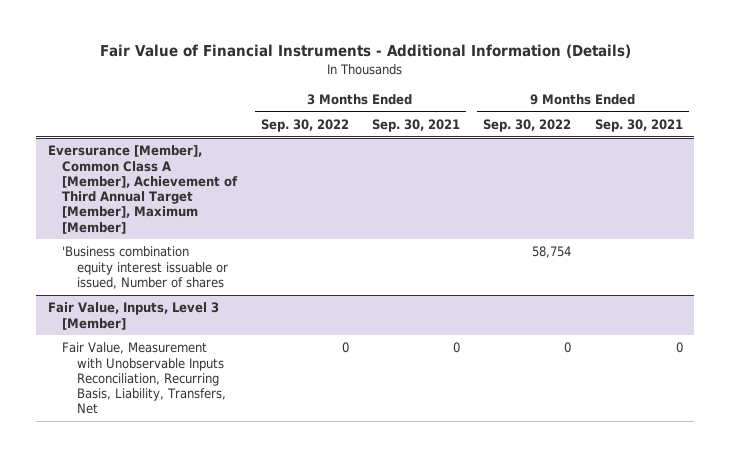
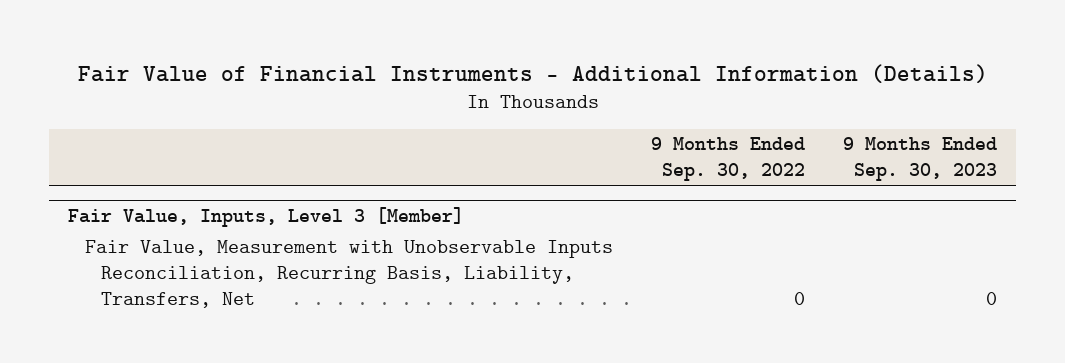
- | 3 Months Ended Sep. 30, 2022 | 3 Months Ended Sep. 30, 2021 | 9 Months Ended Sep. 30, 2022 | 9 Months Ended Sep. 30, 2021
+ | 9 Months Ended Sep. 30, 2022 | 9 Months Ended Sep. 30, 2023
- Eversurance [Member], Common Class A [Member], Achievement of Third Annual Target [Member], Maximum [Member]
- 'Business combination equity interest issuable or issued, Number of shares | | | 58,754 |

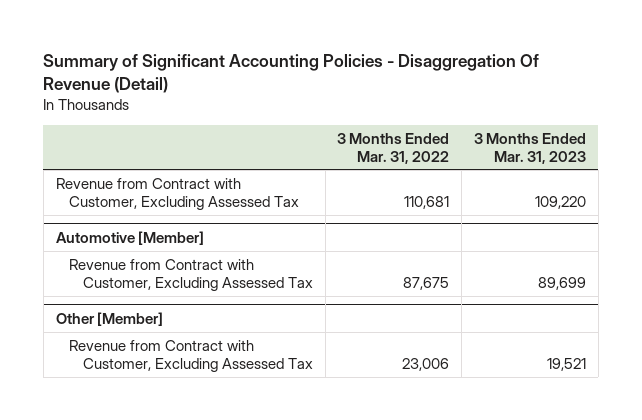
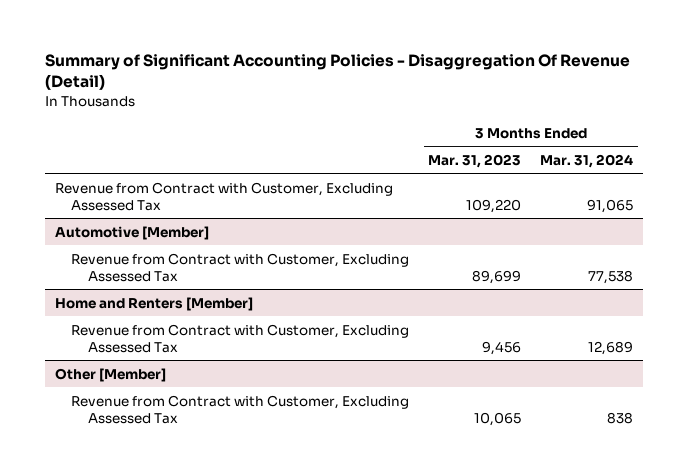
- | 3 Months Ended Mar. 31, 2022 | 3 Months Ended Mar. 31, 2023
+ | 3 Months Ended Mar. 31, 2023 | 3 Months Ended Mar. 31, 2024
+ Home and Renters [Member]
+ Revenue from Contract with Customer, Excluding Assessed Tax | 9,456 | 12,689
@ Other [Member]
- Revenue from Contract with Customer, Excluding Assessed Tax | 23,006 | 19,521
+ Revenue from Contract with Customer, Excluding Assessed Tax | 10,065 | 838

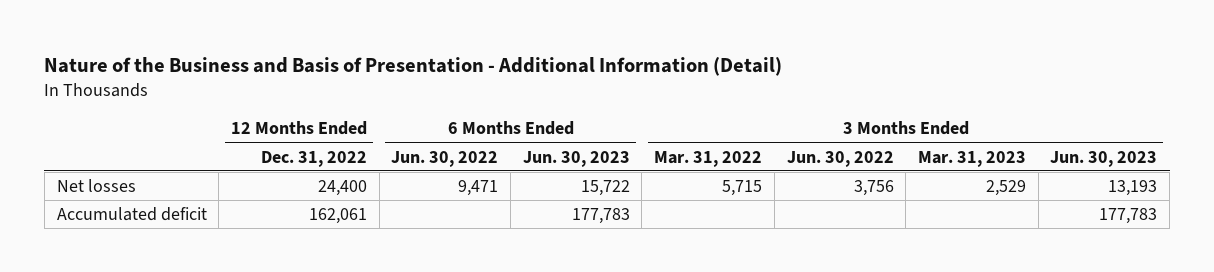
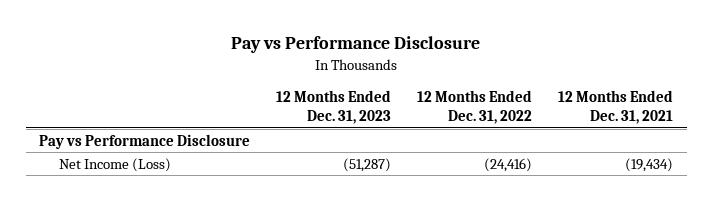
- Nature of the Business and Basis of Presentation - Additional Information (Detail)
+ Pay vs Performance Disclosure
- | 12 Months Ended Dec. 31, 2022 | 6 Months Ended Jun. 30, 2022 | 6 Months Ended Jun. 30, 2023 | 3 Months Ended Mar. 31, 2022 | 3 Months Ended Jun. 30, 2022 | 3 Months Ended Mar. 31, 2023 | 3 Months Ended Jun. 30, 2023
+ | 12 Months Ended Dec. 31, 2023 | 12 Months Ended Dec. 31, 2022 | 12 Months Ended Dec. 31, 2021
- Net losses | 24,400 | 9,471 | 15,722 | 5,715 | 3,756 | 2,529 | 13,193
- Accumulated deficit | 162,061 | | 177,783 | | | | 177,783
+ Pay vs Performance Disclosure
+ Net Income (Loss) | (51,287) | (24,416) | (19,434)

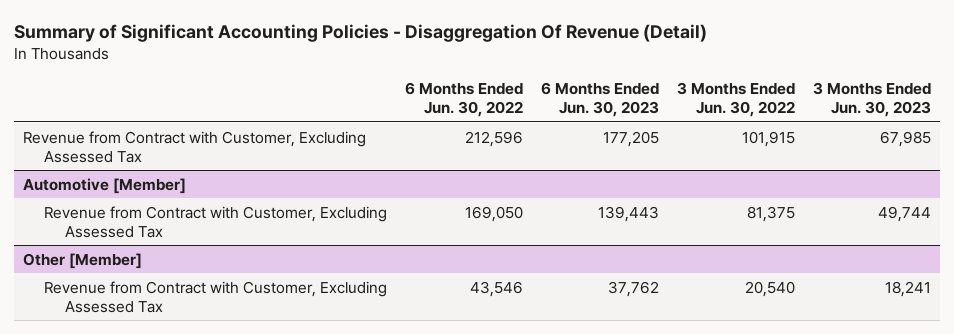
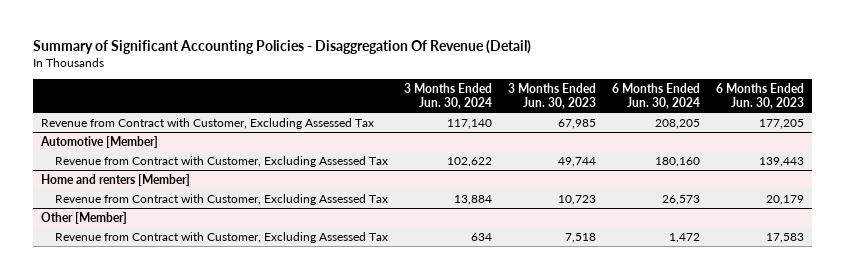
- | 6 Months Ended Jun. 30, 2022 | 6 Months Ended Jun. 30, 2023 | 3 Months Ended Jun. 30, 2022 | 3 Months Ended Jun. 30, 2023
+ | 3 Months Ended Jun. 30, 2024 | 3 Months Ended Jun. 30, 2023 | 6 Months Ended Jun. 30, 2024 | 6 Months Ended Jun. 30, 2023
+ Home and renters [Member]
+ Revenue from Contract with Customer, Excluding Assessed Tax | 13,884 | 10,723 | 26,573 | 20,179
@ Other [Member]
- Revenue from Contract with Customer, Excluding Assessed Tax | 43,546 | 37,762 | 20,540 | 18,241
+ Revenue from Contract with Customer, Excluding Assessed Tax | 634 | 7,518 | 1,472 | 17,583

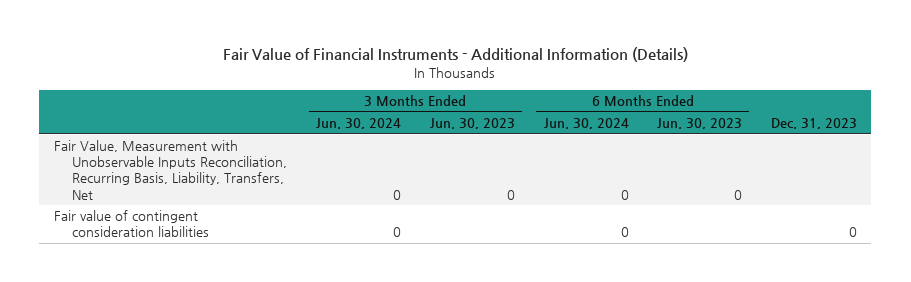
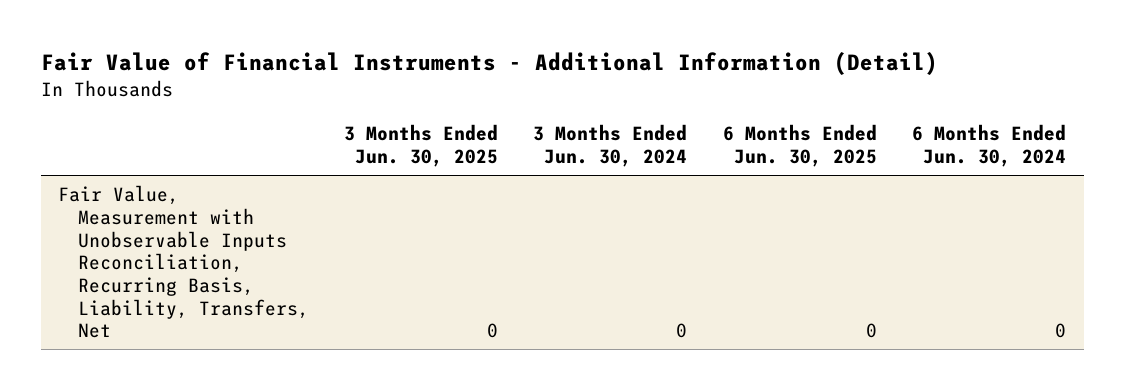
- Fair Value of Financial Instruments - Additional Information (Details)
+ Fair Value of Financial Instruments - Additional Information (Detail)
- | 3 Months Ended Jun. 30, 2024 | 3 Months Ended Jun. 30, 2023 | 6 Months Ended Jun. 30, 2024 | 6 Months Ended Jun. 30, 2023 | Dec. 31, 2023
+ | 3 Months Ended Jun. 30, 2025 | 3 Months Ended Jun. 30, 2024 | 6 Months Ended Jun. 30, 2025 | 6 Months Ended Jun. 30, 2024
- Fair value of contingent consideration liabilities | 0 | | 0 | | 0

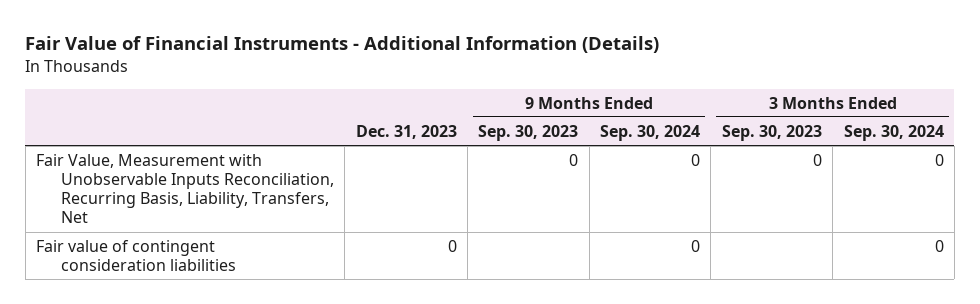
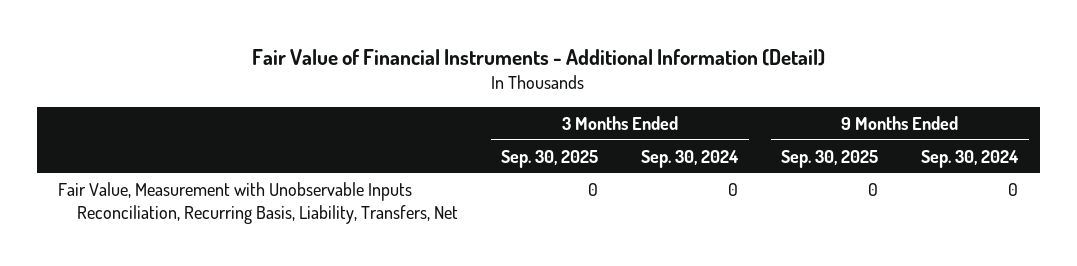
- Fair Value of Financial Instruments - Additional Information (Details)
+ Fair Value of Financial Instruments - Additional Information (Detail)
- | Dec. 31, 2023 | 9 Months Ended Sep. 30, 2023 | 9 Months Ended Sep. 30, 2024 | 3 Months Ended Sep. 30, 2023 | 3 Months Ended Sep. 30, 2024
+ | 3 Months Ended Sep. 30, 2025 | 3 Months Ended Sep. 30, 2024 | 9 Months Ended Sep. 30, 2025 | 9 Months Ended Sep. 30, 2024
- Fair value of contingent consideration liabilities | 0 | | 0 | | 0

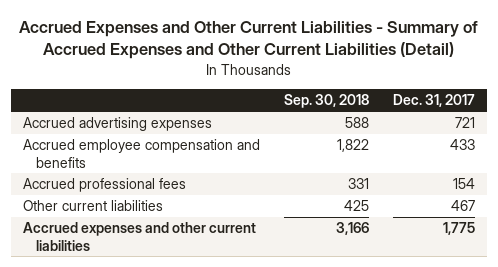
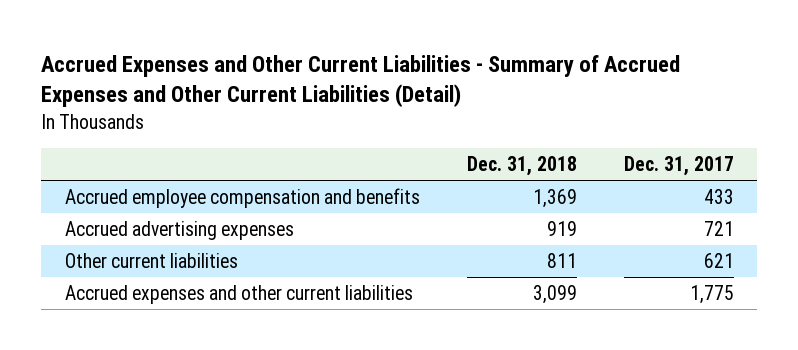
- | Sep. 30, 2018 | Dec. 31, 2017
+ | Dec. 31, 2018 | Dec. 31, 2017
- Accrued professional fees | 331 | 154
- Other current liabilities | 425 | 467
moved down: Accrued advertising expenses | 919 | 721
+ Other current liabilities | 811 | 621

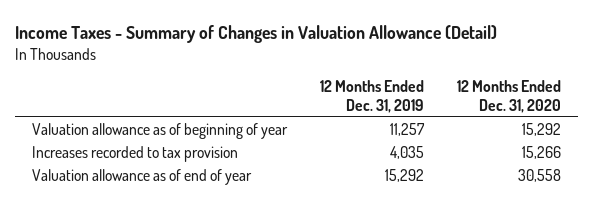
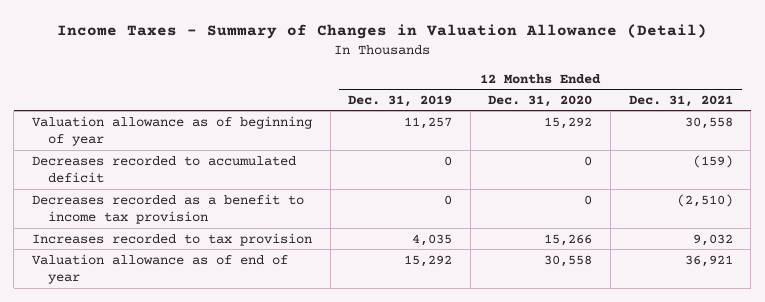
- | 12 Months Ended Dec. 31, 2019 | 12 Months Ended Dec. 31, 2020
+ | 12 Months Ended Dec. 31, 2019 | 12 Months Ended Dec. 31, 2020 | 12 Months Ended Dec. 31, 2021
+ Decreases recorded to accumulated deficit | 0 | 0 | (159)
+ Decreases recorded as a benefit to income tax provision | 0 | 0 | (2,510)

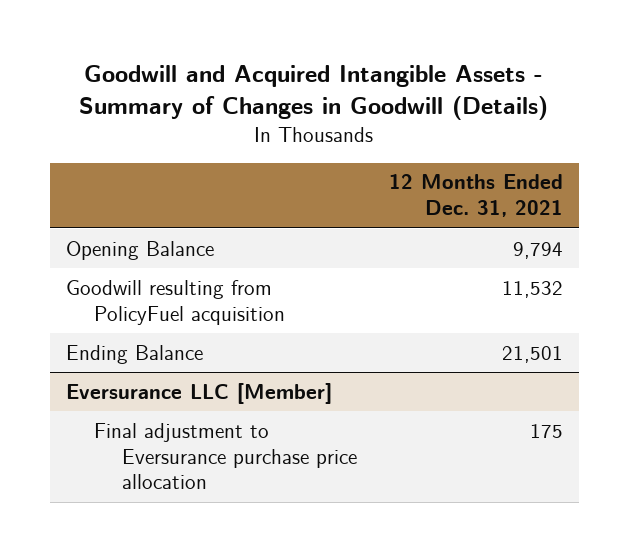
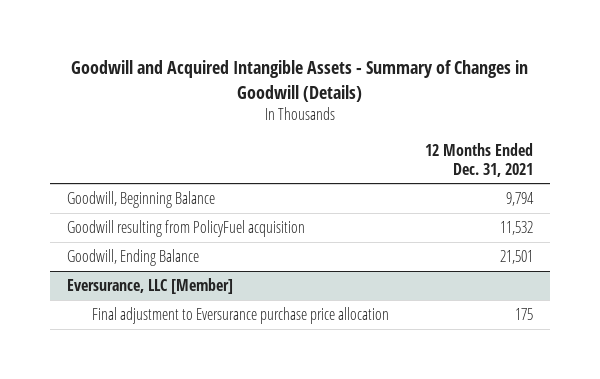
- Opening Balance | 9,794
+ Goodwill, Beginning Balance | 9,794
- Ending Balance | 21,501
- Eversurance LLC [Member]
+ Goodwill, Ending Balance | 21,501
+ Eversurance, LLC [Member]

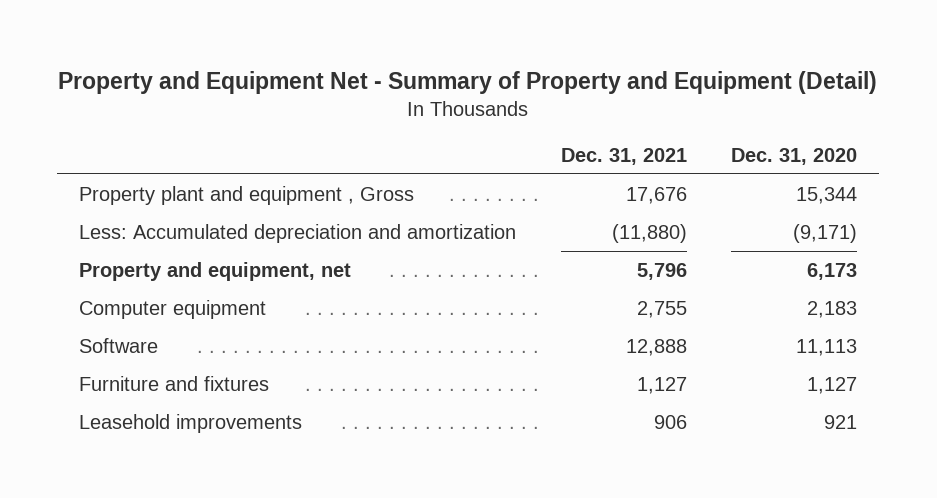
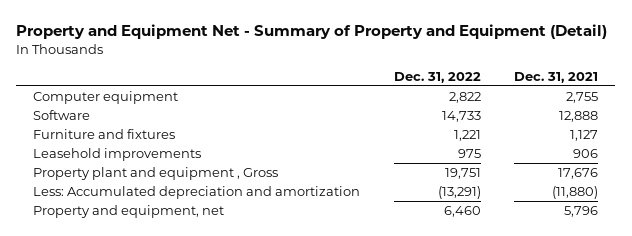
- | Dec. 31, 2021 | Dec. 31, 2020
+ | Dec. 31, 2022 | Dec. 31, 2021
moved down: Property plant and equipment , Gross | 19,751 | 17,676
moved down: Less: Accumulated depreciation and amortization | (13,291) | (11,880)
moved down: Property and equipment, net | 6,460 | 5,796

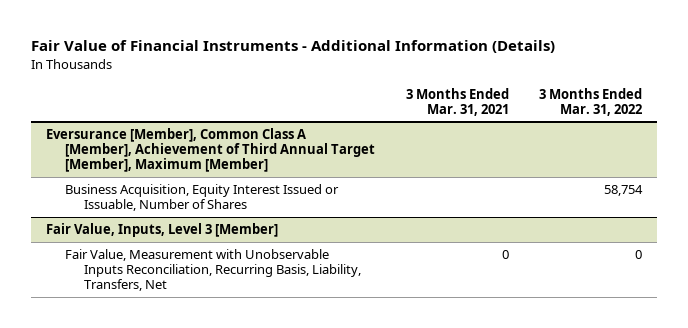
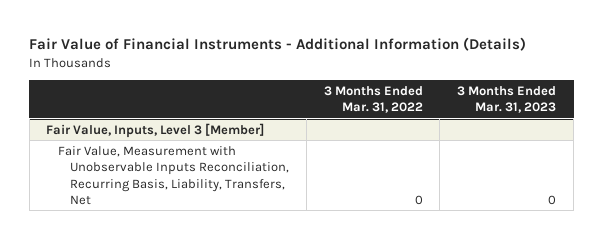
- | 3 Months Ended Mar. 31, 2021 | 3 Months Ended Mar. 31, 2022
+ | 3 Months Ended Mar. 31, 2022 | 3 Months Ended Mar. 31, 2023
- Eversurance [Member], Common Class A [Member], Achievement of Third Annual Target [Member], Maximum [Member]
- Business Acquisition, Equity Interest Issued or Issuable, Number of Shares | | 58,754

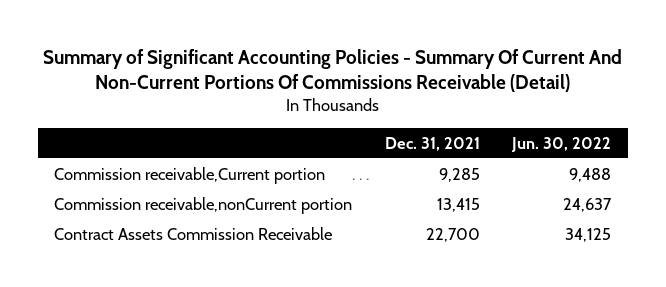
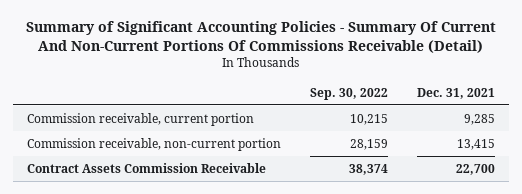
- | Dec. 31, 2021 | Jun. 30, 2022
+ | Sep. 30, 2022 | Dec. 31, 2021
- Commission receivable,Current portion | 9,285 | 9,488
- Commission receivable,nonCurrent portion | 13,415 | 24,637
+ Commission receivable, current portion | 10,215 | 9,285
+ Commission receivable, non-current portion | 28,159 | 13,415

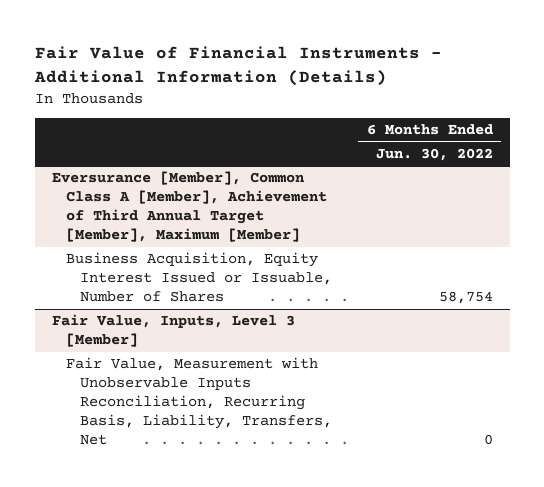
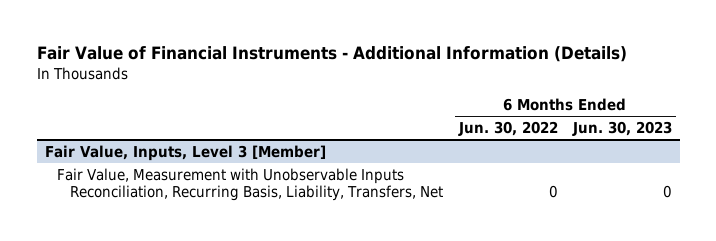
- | 6 Months Ended Jun. 30, 2022
+ | 6 Months Ended Jun. 30, 2022 | 6 Months Ended Jun. 30, 2023
- Eversurance [Member], Common Class A [Member], Achievement of Third Annual Target [Member], Maximum [Member]
- Business Acquisition, Equity Interest Issued or Issuable, Number of Shares | 58,754

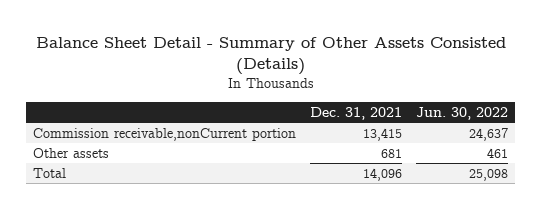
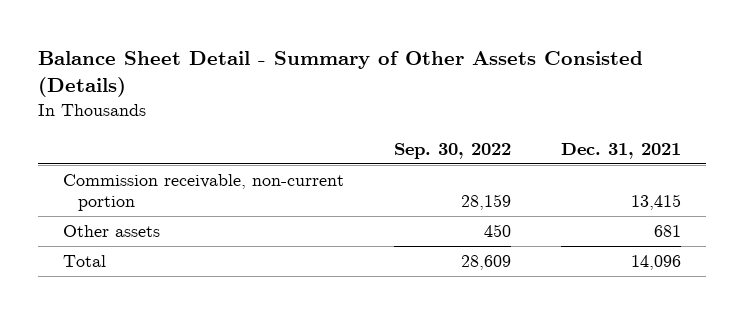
- | Dec. 31, 2021 | Jun. 30, 2022
+ | Sep. 30, 2022 | Dec. 31, 2021
- Commission receivable,nonCurrent portion | 13,415 | 24,637
+ Commission receivable, non-current portion | 28,159 | 13,415

